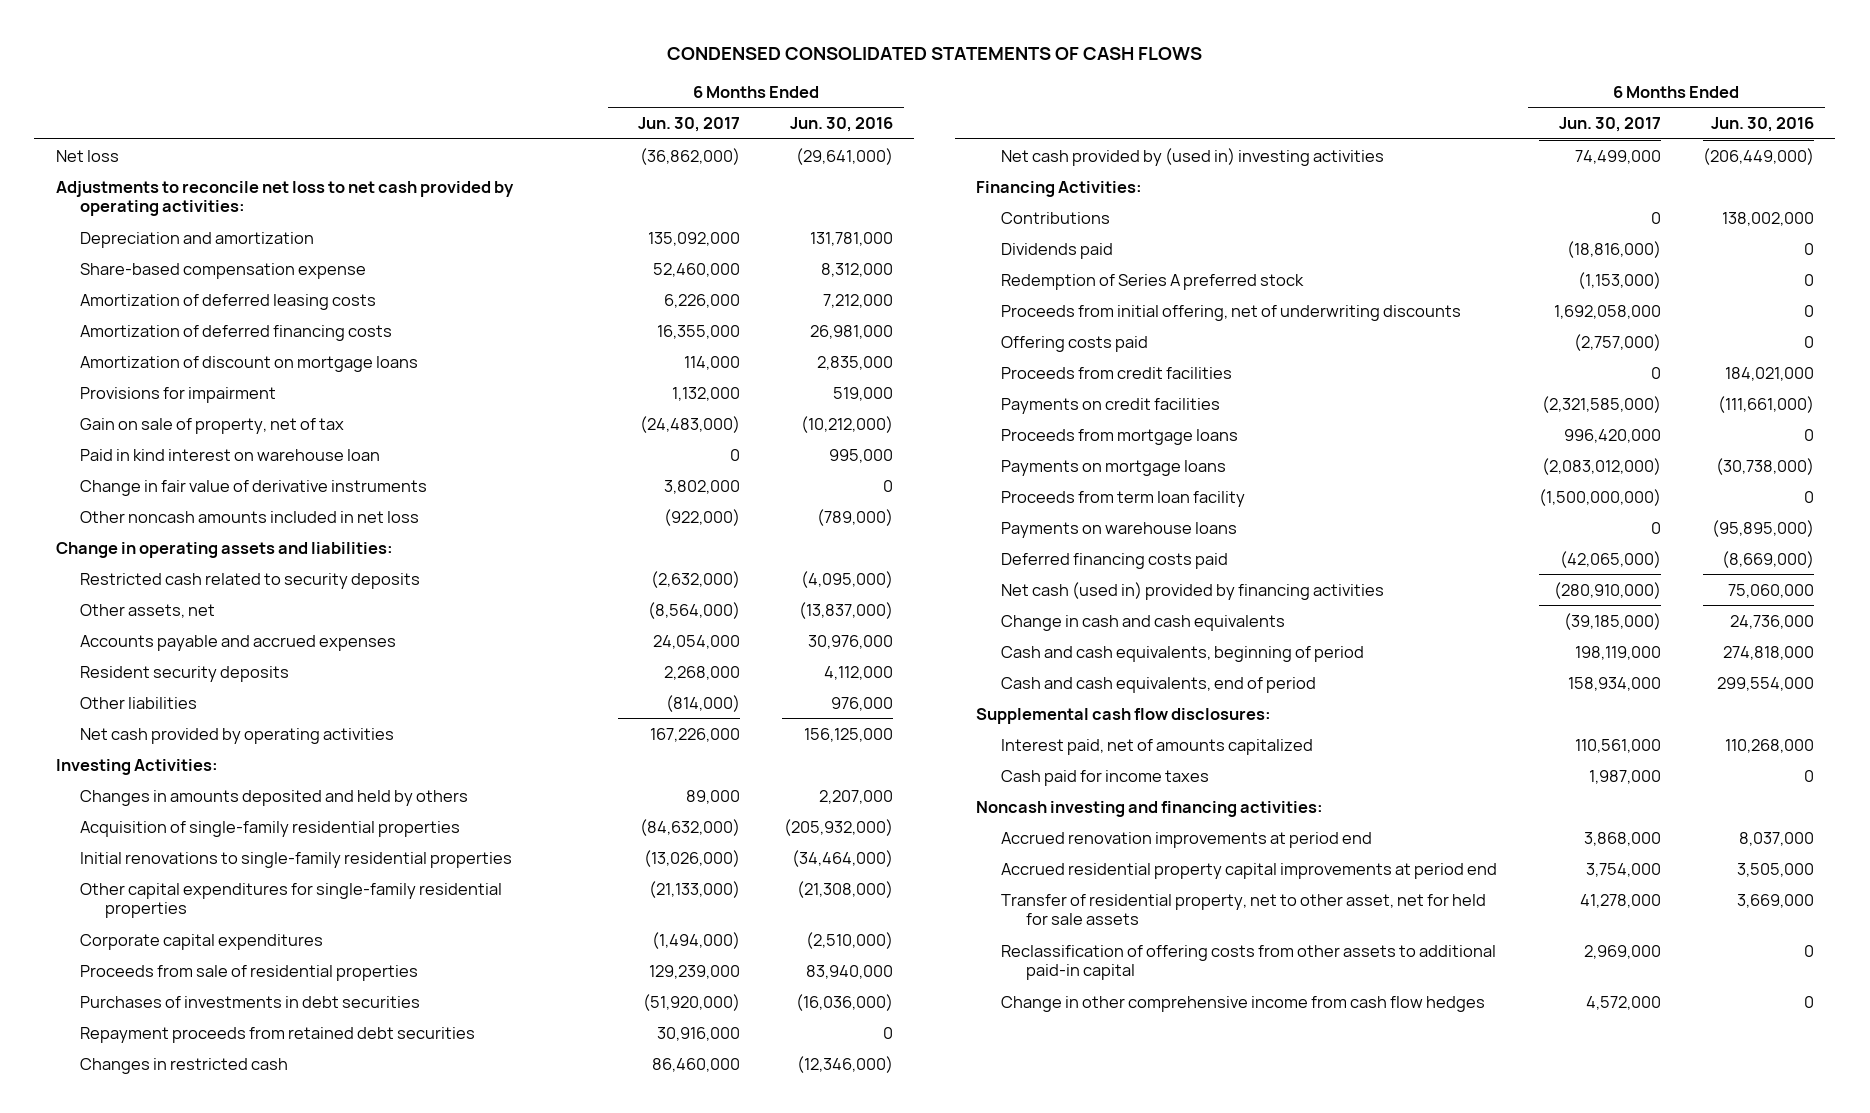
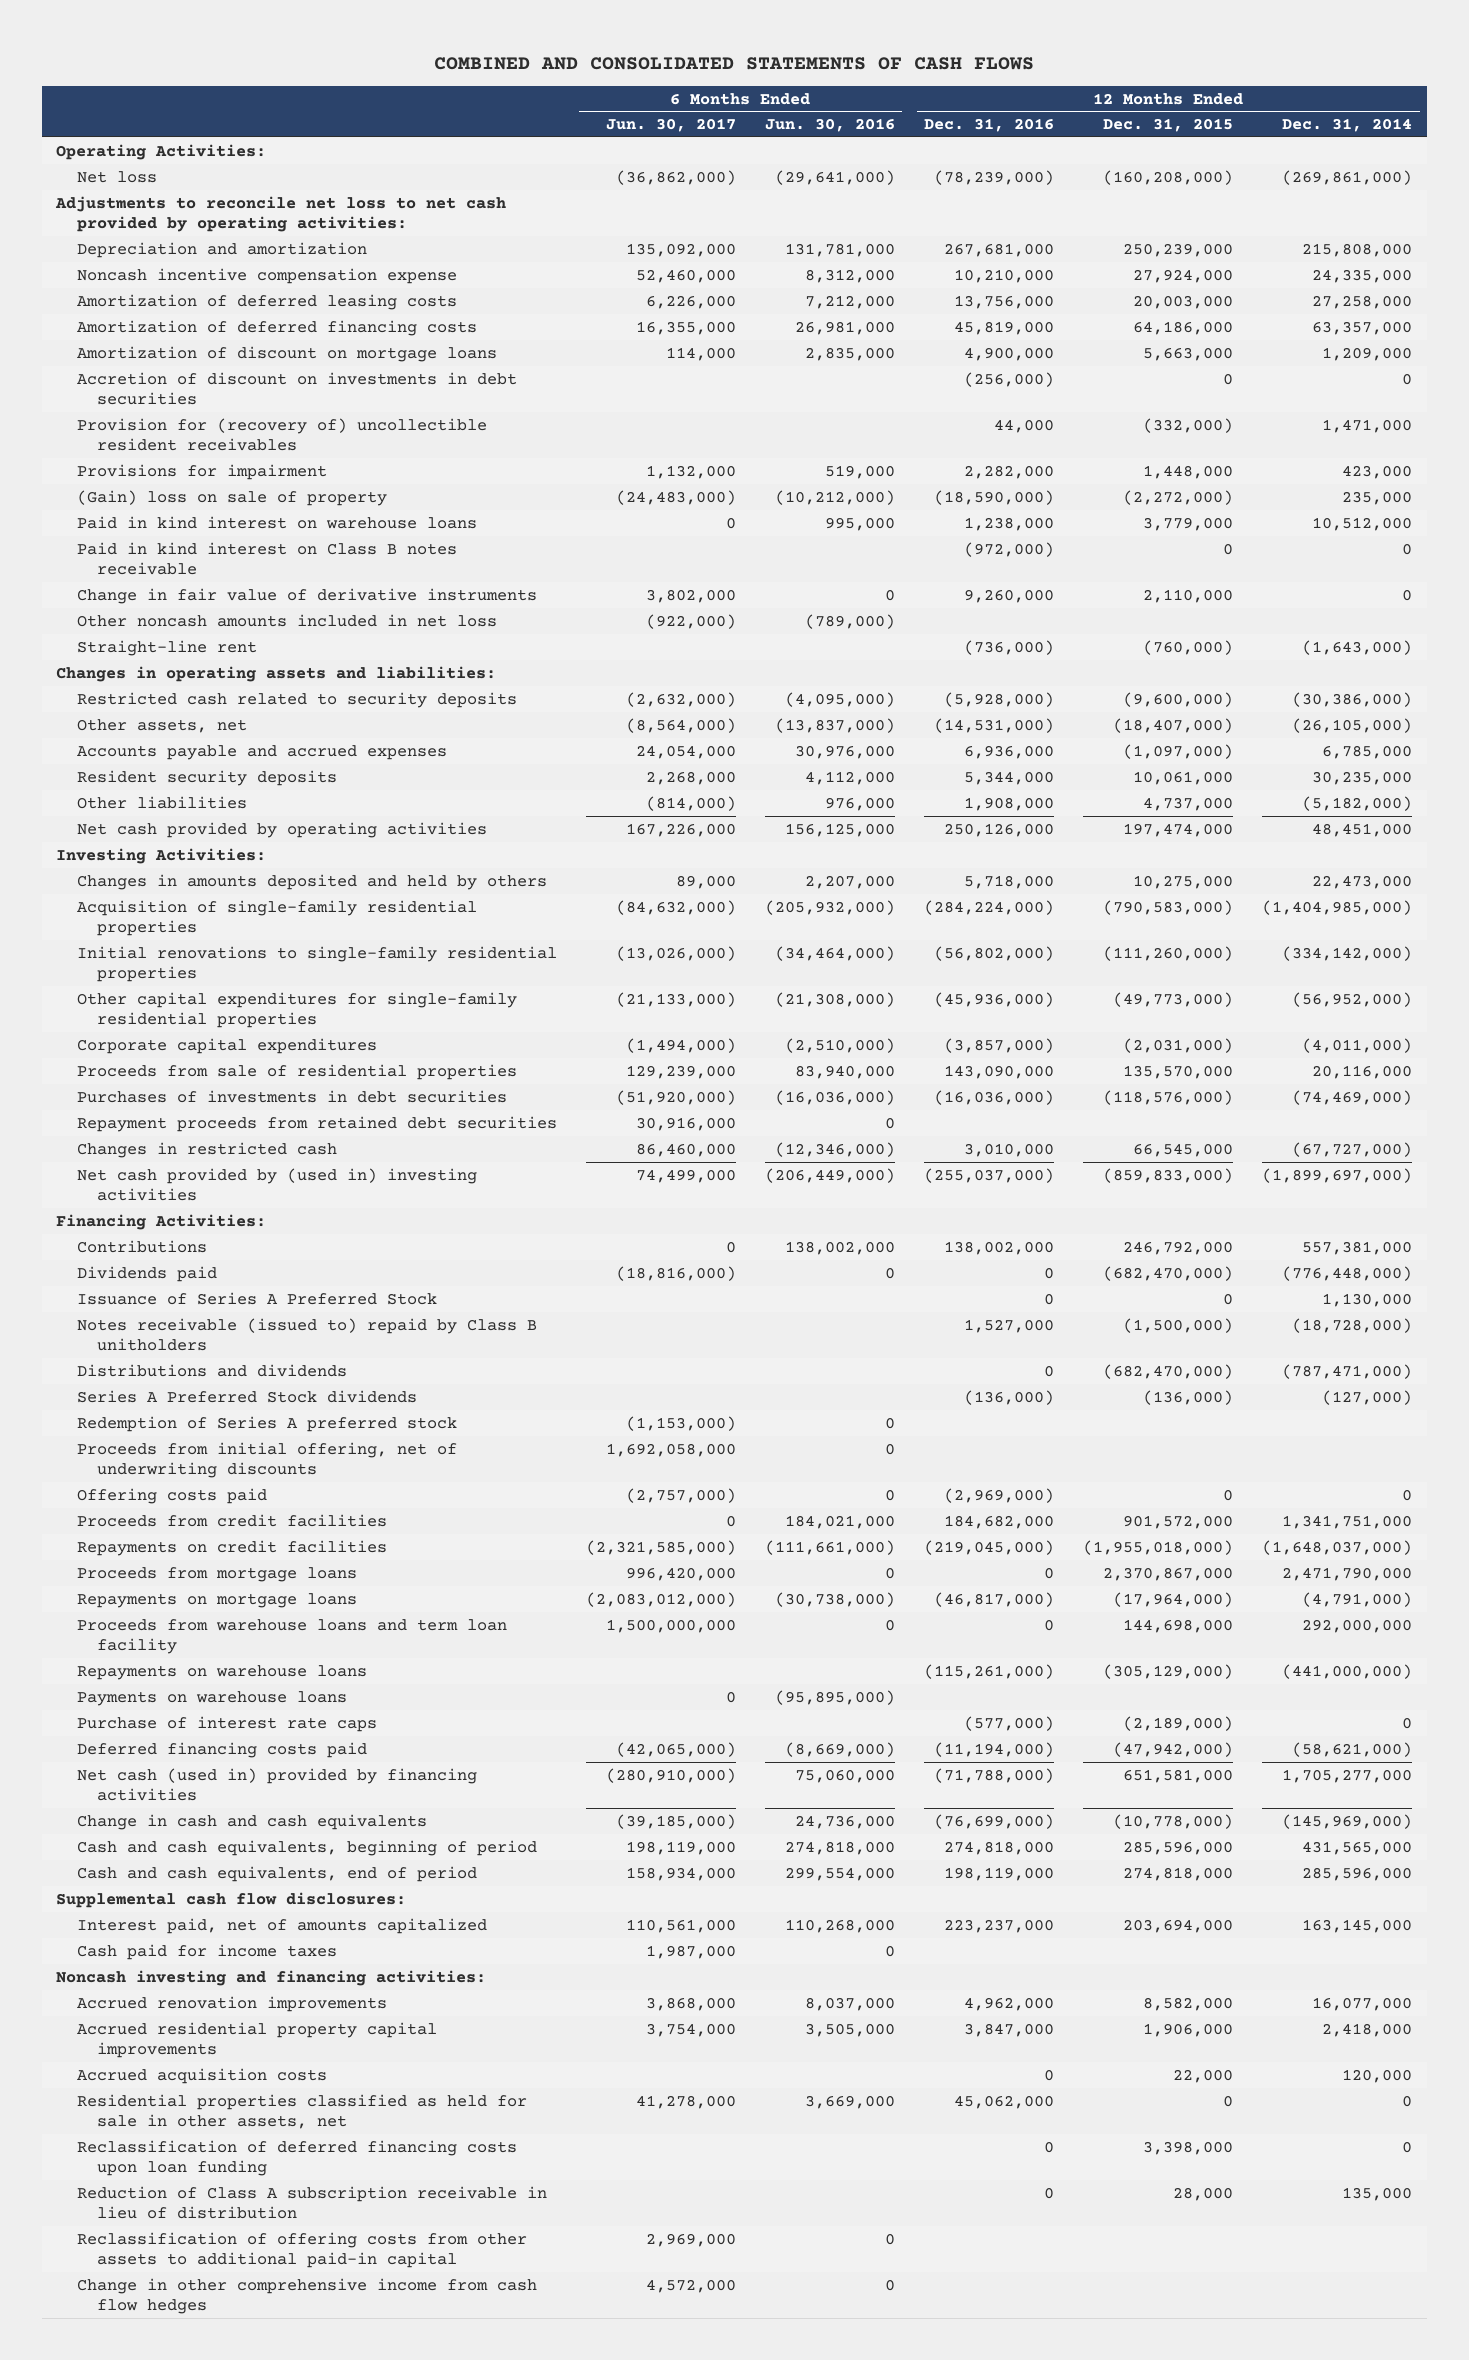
- CONDENSED CONSOLIDATED STATEMENTS OF CASH FLOWS
+ COMBINED AND CONSOLIDATED STATEMENTS OF CASH FLOWS
- | 6 Months Ended Jun. 30, 2017 | 6 Months Ended Jun. 30, 2016
+ | 6 Months Ended Jun. 30, 2017 | 6 Months Ended Jun. 30, 2016 | 12 Months Ended Dec. 31, 2016 | 12 Months Ended Dec. 31, 2015 | 12 Months Ended Dec. 31, 2014
+ Operating Activities:
- Share-based compensation expense | 52,460,000 | 8,312,000
+ Noncash incentive compensation expense | 52,460,000 | 8,312,000 | 10,210,000 | 27,924,000 | 24,335,000
+ Accretion of discount on investments in debt securities | | | (256,000) | 0 | 0
+ Provision for (recovery of) uncollectible resident receivables | | | 44,000 | (332,000) | 1,471,000
- Gain on sale of property, net of tax | (24,483,000) | (10,212,000)
- Paid in kind interest on warehouse loan | 0 | 995,000
+ (Gain) loss on sale of property | (24,483,000) | (10,212,000) | (18,590,000) | (2,272,000) | 235,000
+ Paid in kind interest on warehouse loans | 0 | 995,000 | 1,238,000 | 3,779,000 | 10,512,000
+ Paid in kind interest on Class B notes receivable | | | (972,000) | 0 | 0
- Change in operating assets and liabilities:
+ Straight-line rent | | | (736,000) | (760,000) | (1,643,000)
+ Changes in operating assets and liabilities:
+ Issuance of Series A Preferred Stock | | | 0 | 0 | 1,130,000
+ Notes receivable (issued to) repaid by Class B unitholders | | | 1,527,000 | (1,500,000) | (18,728,000)
+ Distributions and dividends | | | 0 | (682,470,000) | (787,471,000)
+ Series A Preferred Stock dividends | | | (136,000) | (136,000) | (127,000)
- Payments on credit facilities | (2,321,585,000) | (111,661,000)
+ Repayments on credit facilities | (2,321,585,000) | (111,661,000) | (219,045,000) | (1,955,018,000) | (1,648,037,000)
- Payments on mortgage loans | (2,083,012,000) | (30,738,000)
- Proceeds from term loan facility | (1,500,000,000) | 0
+ Repayments on mortgage loans | (2,083,012,000) | (30,738,000) | (46,817,000) | (17,964,000) | (4,791,000)
+ Proceeds from warehouse loans and term loan facility | 1,500,000,000 | 0 | 0 | 144,698,000 | 292,000,000
+ Repayments on warehouse loans | | | (115,261,000) | (305,129,000) | (441,000,000)
+ Purchase of interest rate caps | | | (577,000) | (2,189,000) | 0
- Accrued renovation improvements at period end | 3,868,000 | 8,037,000
- Accrued residential property capital improvements at period end | 3,754,000 | 3,505,000
- Transfer of residential property, net to other asset, net for held for sale assets | 41,278,000 | 3,669,000
+ Accrued renovation improvements | 3,868,000 | 8,037,000 | 4,962,000 | 8,582,000 | 16,077,000
+ Accrued residential property capital improvements | 3,754,000 | 3,505,000 | 3,847,000 | 1,906,000 | 2,418,000
+ Accrued acquisition costs | | | 0 | 22,000 | 120,000
+ Residential properties classified as held for sale in other assets, net | 41,278,000 | 3,669,000 | 45,062,000 | 0 | 0
+ Reclassification of deferred financing costs upon loan funding | | | 0 | 3,398,000 | 0
+ Reduction of Class A subscription receivable in lieu of distribution | | | 0 | 28,000 | 135,000

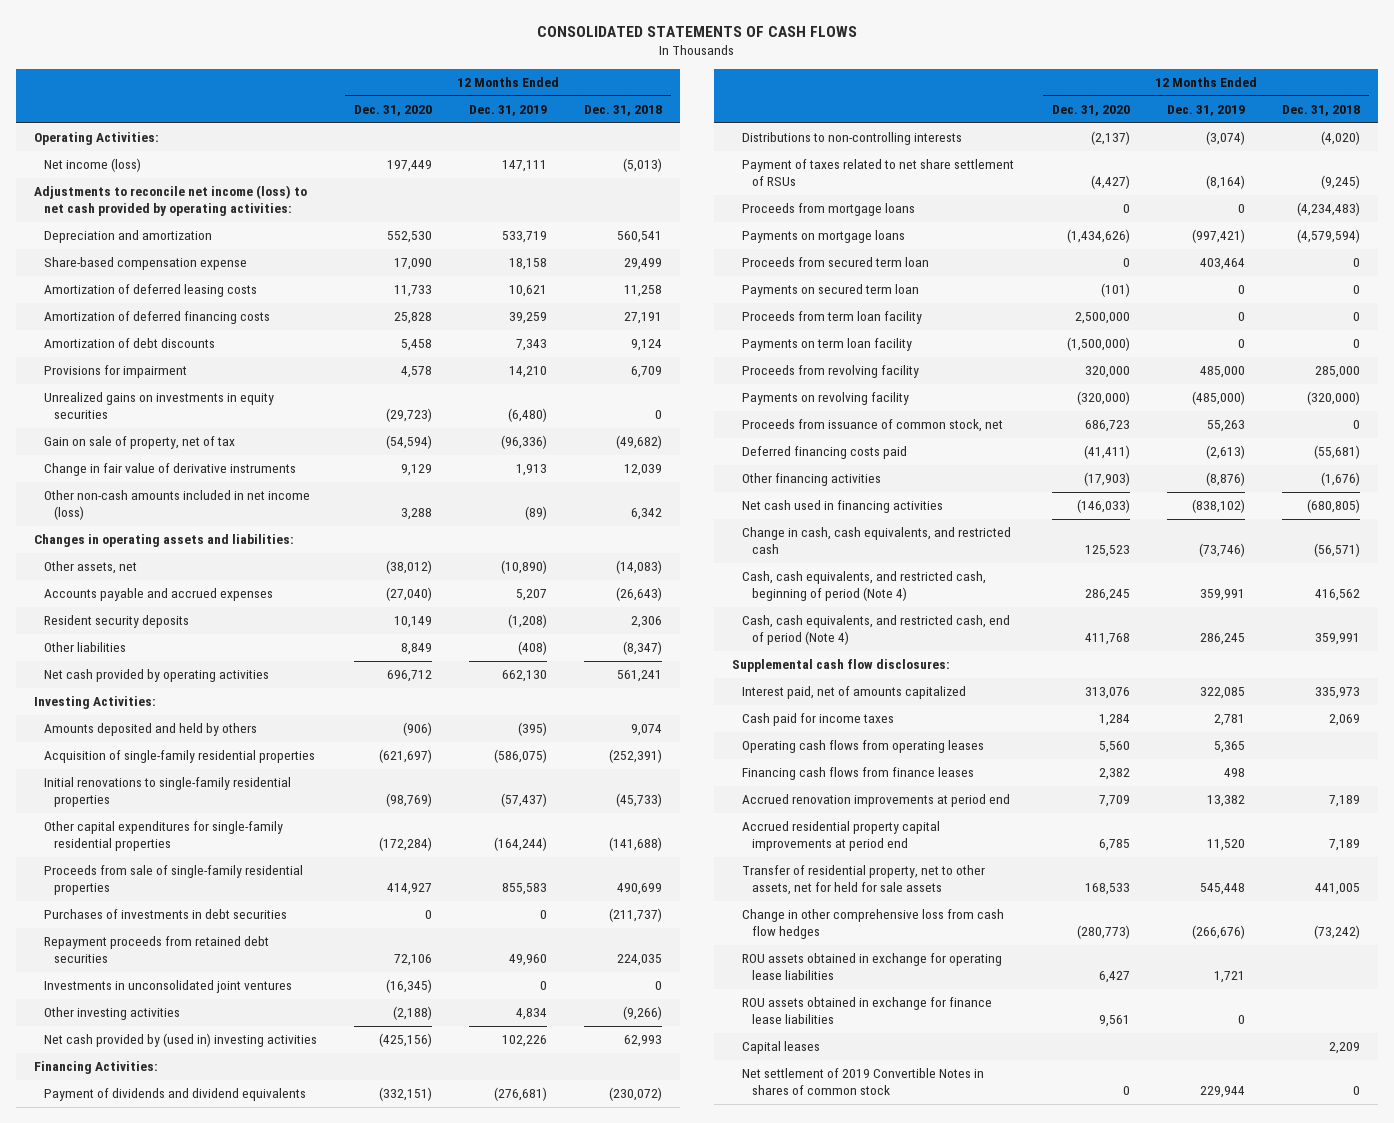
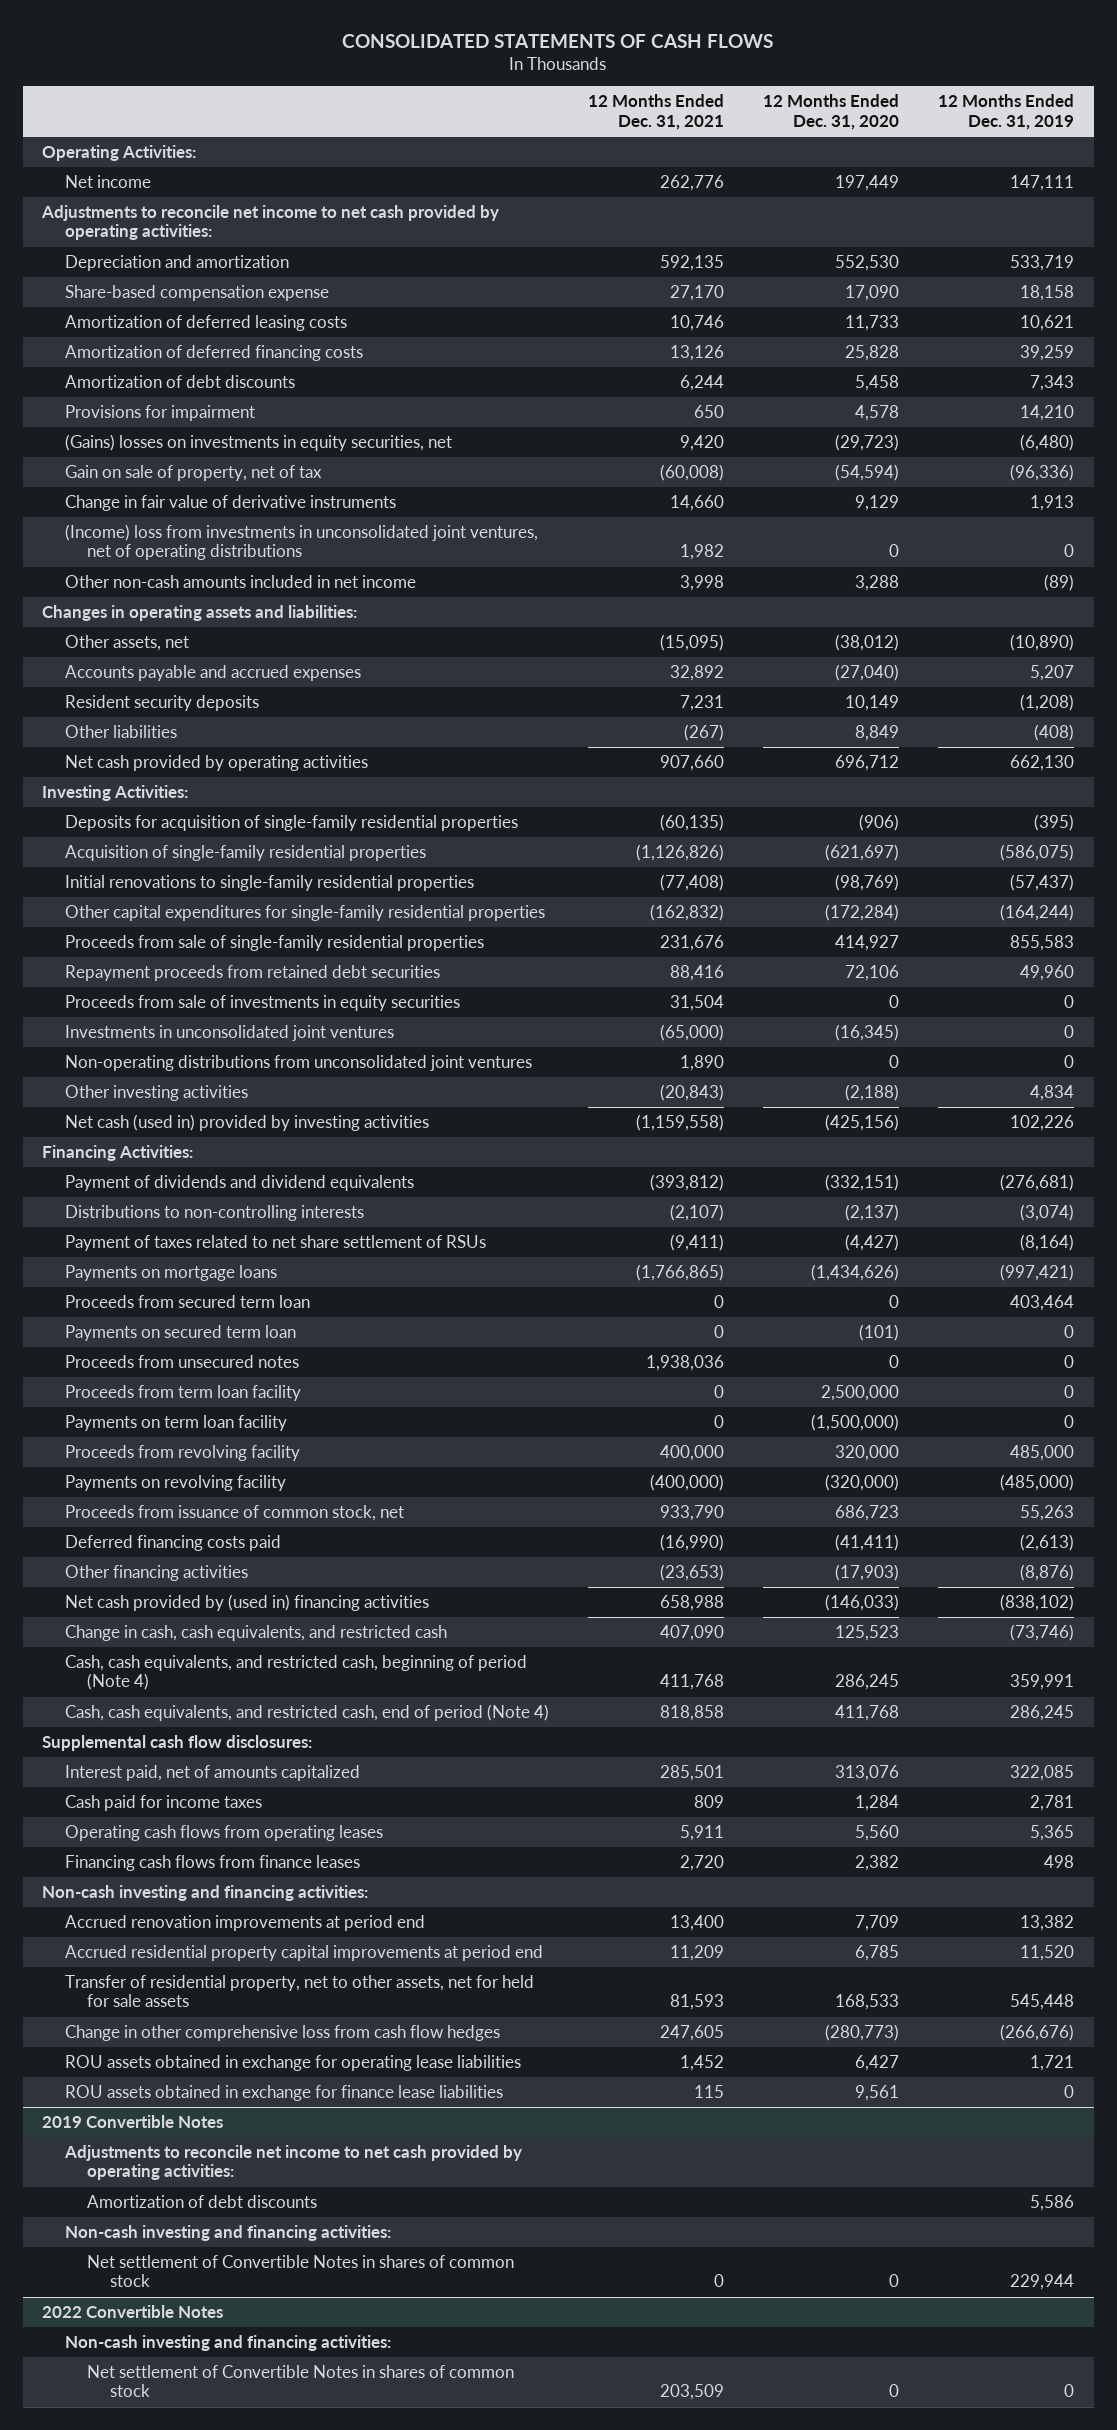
- | 12 Months Ended Dec. 31, 2020 | 12 Months Ended Dec. 31, 2019 | 12 Months Ended Dec. 31, 2018
+ | 12 Months Ended Dec. 31, 2021 | 12 Months Ended Dec. 31, 2020 | 12 Months Ended Dec. 31, 2019
- Net income (loss) | 197,449 | 147,111 | (5,013)
- Adjustments to reconcile net income (loss) to net cash provided by operating activities:
+ Net income | 262,776 | 197,449 | 147,111
+ Adjustments to reconcile net income to net cash provided by operating activities:
- Unrealized gains on investments in equity securities | (29,723) | (6,480) | 0
+ (Gains) losses on investments in equity securities, net | 9,420 | (29,723) | (6,480)
- Other non-cash amounts included in net income (loss) | 3,288 | (89) | 6,342
+ (Income) loss from investments in unconsolidated joint ventures, net of operating distributions | 1,982 | 0 | 0
+ Other non-cash amounts included in net income | 3,998 | 3,288 | (89)
- Amounts deposited and held by others | (906) | (395) | 9,074
+ Deposits for acquisition of single-family residential properties | (60,135) | (906) | (395)
- Purchases of investments in debt securities | 0 | 0 | (211,737)
+ Proceeds from sale of investments in equity securities | 31,504 | 0 | 0
+ Non-operating distributions from unconsolidated joint ventures | 1,890 | 0 | 0
- Net cash provided by (used in) investing activities | (425,156) | 102,226 | 62,993
+ Net cash (used in) provided by investing activities | (1,159,558) | (425,156) | 102,226
- Proceeds from mortgage loans | 0 | 0 | (4,234,483)
+ Proceeds from unsecured notes | 1,938,036 | 0 | 0
- Net cash used in financing activities | (146,033) | (838,102) | (680,805)
+ Net cash provided by (used in) financing activities | 658,988 | (146,033) | (838,102)
+ Non-cash investing and financing activities:
- Capital leases | | | 2,209
- Net settlement of 2019 Convertible Notes in shares of common stock | 0 | 229,944 | 0
+ 2019 Convertible Notes
+ Adjustments to reconcile net income to net cash provided by operating activities:
+ Amortization of debt discounts | | | 5,586
+ Non-cash investing and financing activities:
+ Net settlement of Convertible Notes in shares of common stock | 0 | 0 | 229,944
+ 2022 Convertible Notes
+ Non-cash investing and financing activities:
+ Net settlement of Convertible Notes in shares of common stock | 203,509 | 0 | 0

